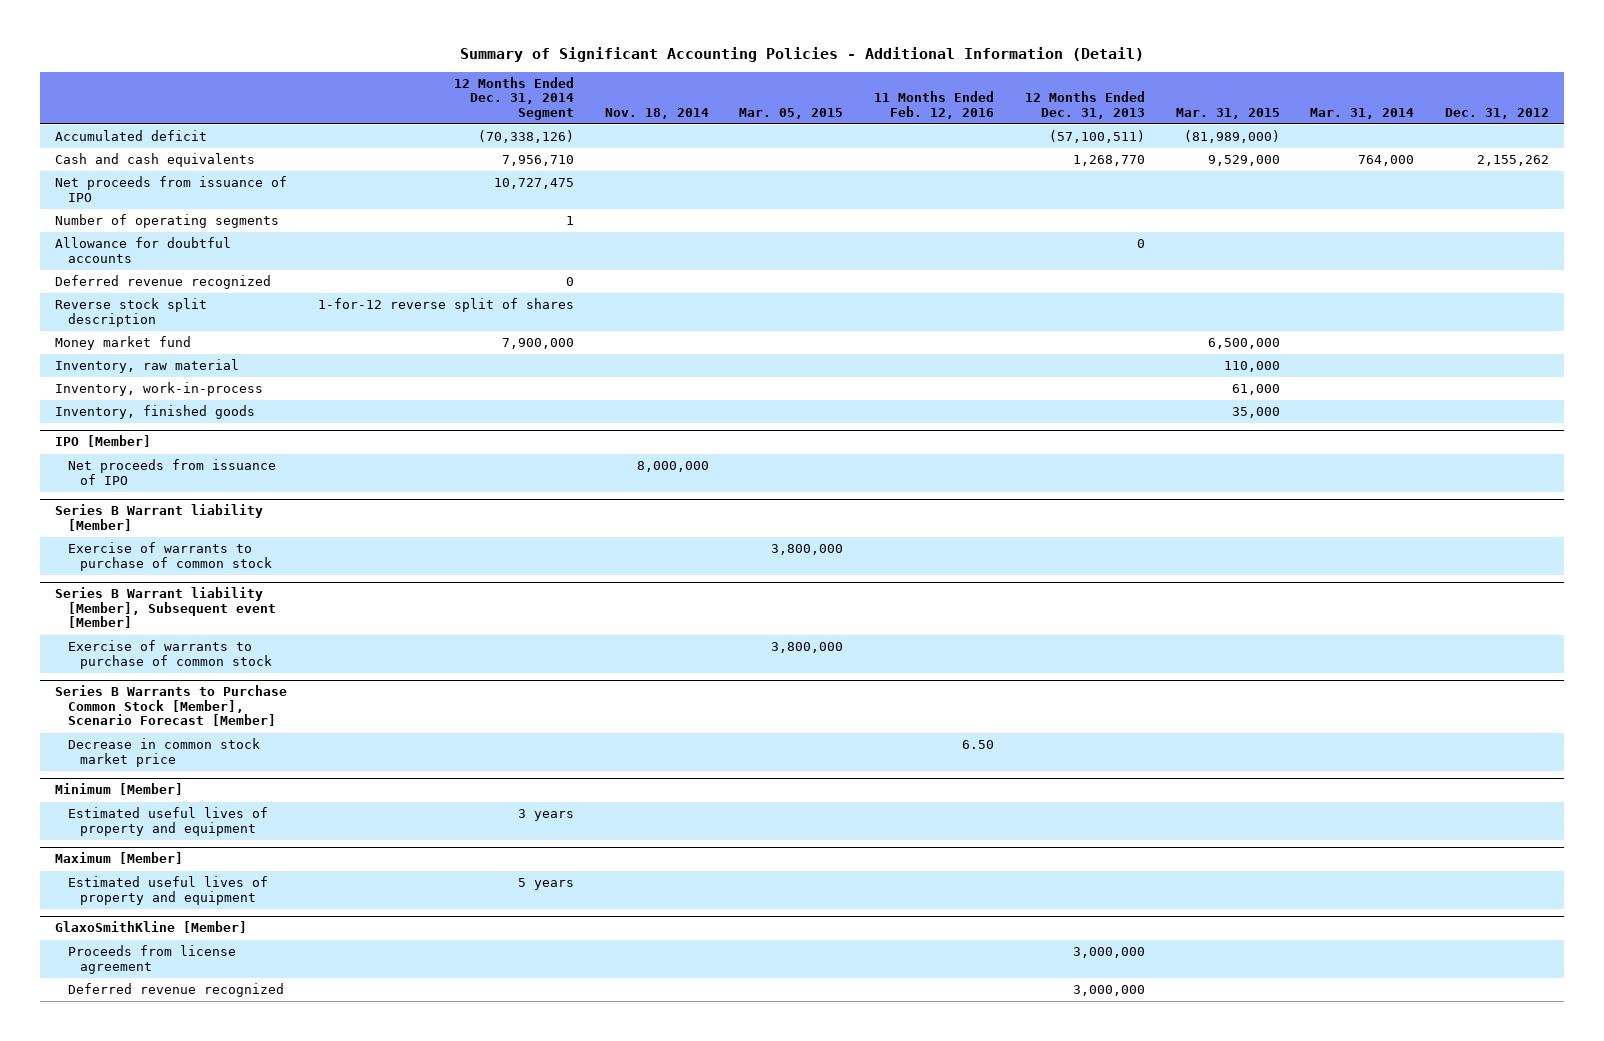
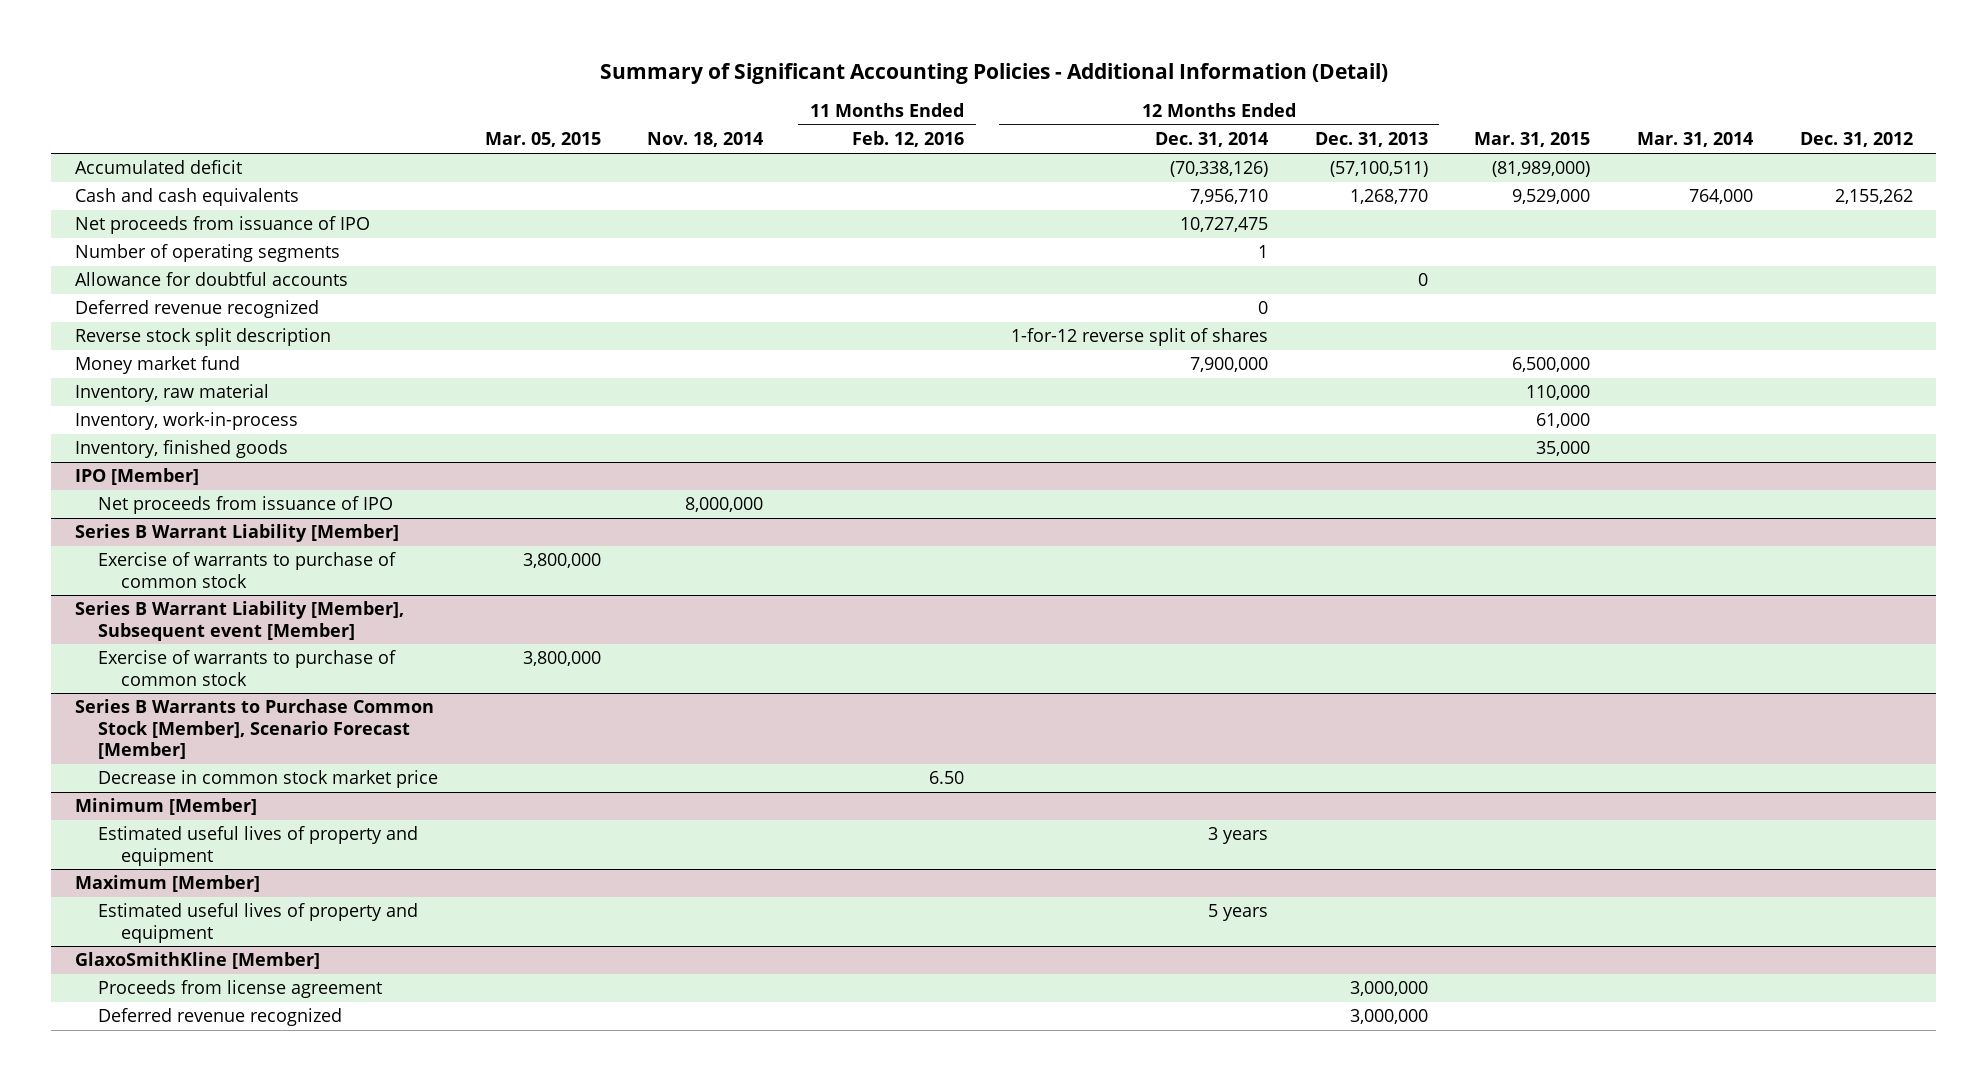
- | 12 Months Ended Dec. 31, 2014 Segment | Nov. 18, 2014 | Mar. 05, 2015 | 11 Months Ended Feb. 12, 2016 | 12 Months Ended Dec. 31, 2013 | Mar. 31, 2015 | Mar. 31, 2014 | Dec. 31, 2012
+ | Mar. 05, 2015 | Nov. 18, 2014 | 11 Months Ended Feb. 12, 2016 | 12 Months Ended Dec. 31, 2014 | 12 Months Ended Dec. 31, 2013 | Mar. 31, 2015 | Mar. 31, 2014 | Dec. 31, 2012
- Series B Warrant liability [Member]
+ Series B Warrant Liability [Member]
- Series B Warrant liability [Member], Subsequent event [Member]
+ Series B Warrant Liability [Member], Subsequent event [Member]

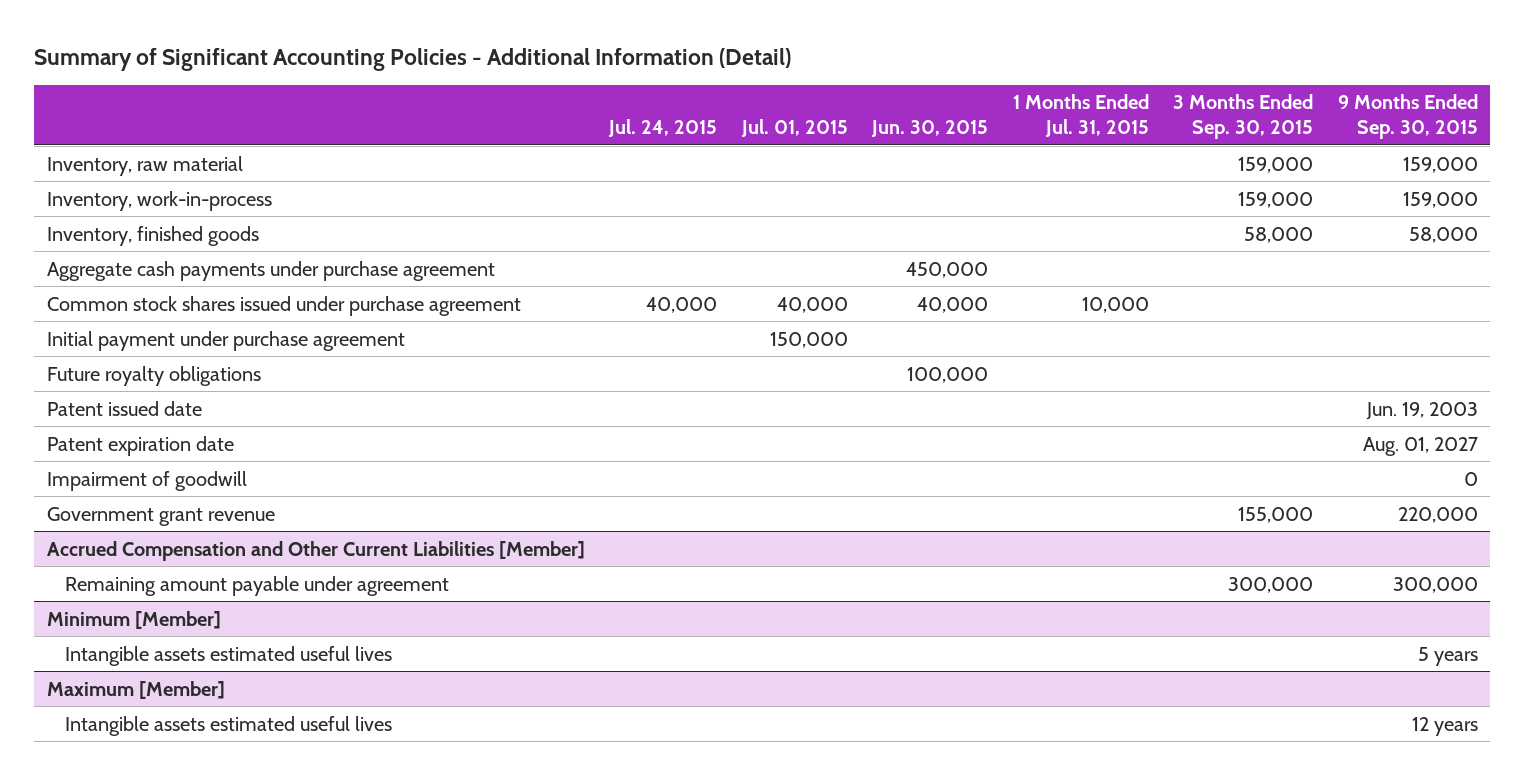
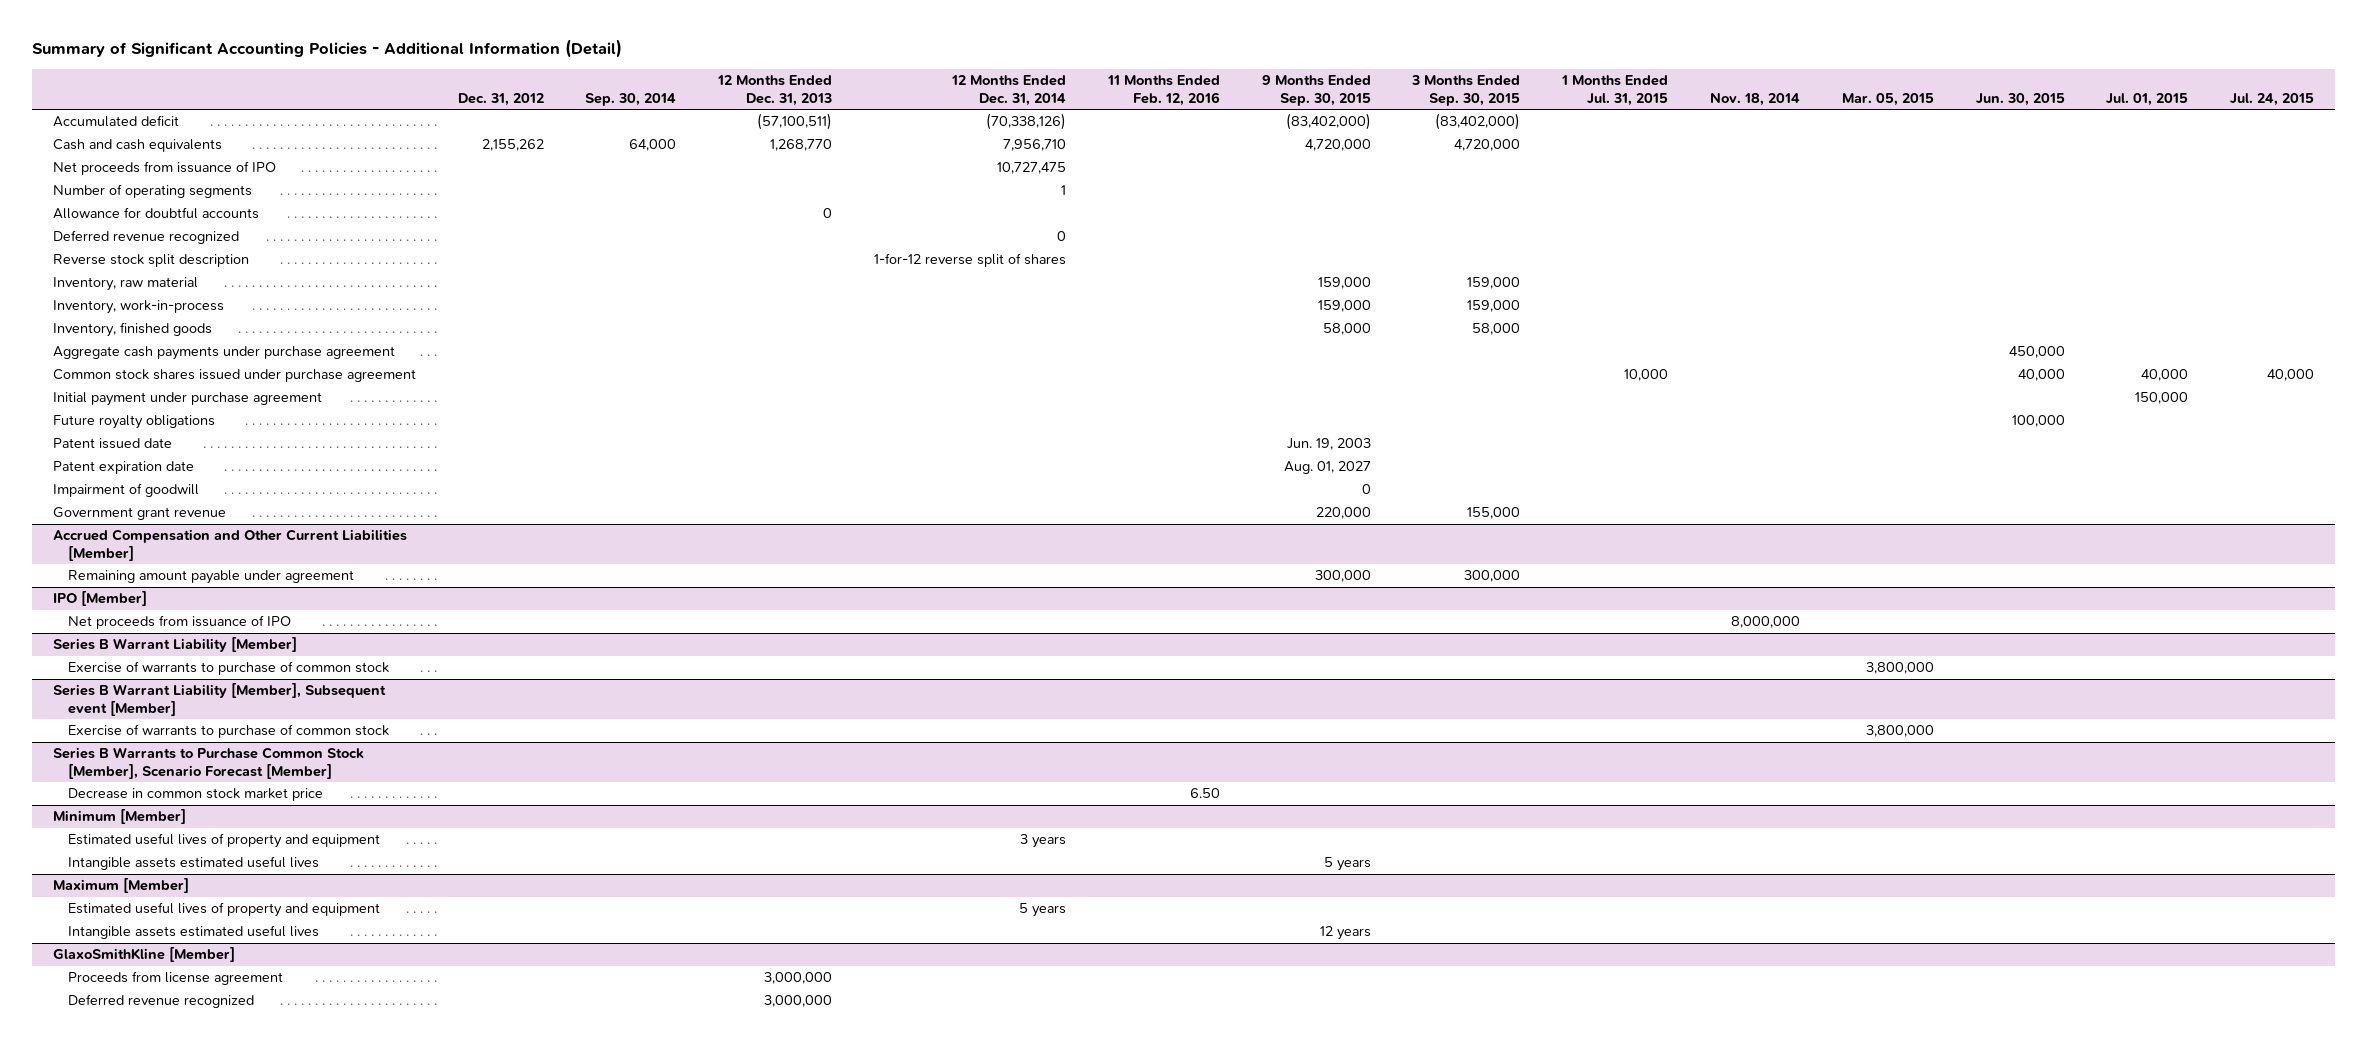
- | Jul. 24, 2015 | Jul. 01, 2015 | Jun. 30, 2015 | 1 Months Ended Jul. 31, 2015 | 3 Months Ended Sep. 30, 2015 | 9 Months Ended Sep. 30, 2015
+ | Dec. 31, 2012 | Sep. 30, 2014 | 12 Months Ended Dec. 31, 2013 | 12 Months Ended Dec. 31, 2014 | 11 Months Ended Feb. 12, 2016 | 9 Months Ended Sep. 30, 2015 | 3 Months Ended Sep. 30, 2015 | 1 Months Ended Jul. 31, 2015 | Nov. 18, 2014 | Mar. 05, 2015 | Jun. 30, 2015 | Jul. 01, 2015 | Jul. 24, 2015
+ Accumulated deficit | | | (57,100,511) | (70,338,126) | | (83,402,000) | (83,402,000) | | | | | |
+ Cash and cash equivalents | 2,155,262 | 64,000 | 1,268,770 | 7,956,710 | | 4,720,000 | 4,720,000 | | | | | |
+ Net proceeds from issuance of IPO | | | | 10,727,475 | | | | | | | | |
+ Number of operating segments | | | | 1 | | | | | | | | |
+ Allowance for doubtful accounts | | | 0 | | | | | | | | | |
+ Deferred revenue recognized | | | | 0 | | | | | | | | |
+ Reverse stock split description | | | | 1-for-12 reverse split of shares | | | | | | | | |
+ IPO [Member]
+ Net proceeds from issuance of IPO | | | | | | | | | 8,000,000 | | | |
+ Series B Warrant Liability [Member]
+ Exercise of warrants to purchase of common stock | | | | | | | | | | 3,800,000 | | |
+ Series B Warrant Liability [Member], Subsequent event [Member]
+ Exercise of warrants to purchase of common stock | | | | | | | | | | 3,800,000 | | |
+ Series B Warrants to Purchase Common Stock [Member], Scenario Forecast [Member]
+ Decrease in common stock market price | | | | | 6.50 | | | | | | | |
@ Minimum [Member]
+ Estimated useful lives of property and equipment | | | | 3 years | | | | | | | | |
@ Maximum [Member]
+ Estimated useful lives of property and equipment | | | | 5 years | | | | | | | | |
+ GlaxoSmithKline [Member]
+ Proceeds from license agreement | | | 3,000,000 | | | | | | | | | |
+ Deferred revenue recognized | | | 3,000,000 | | | | | | | | | |

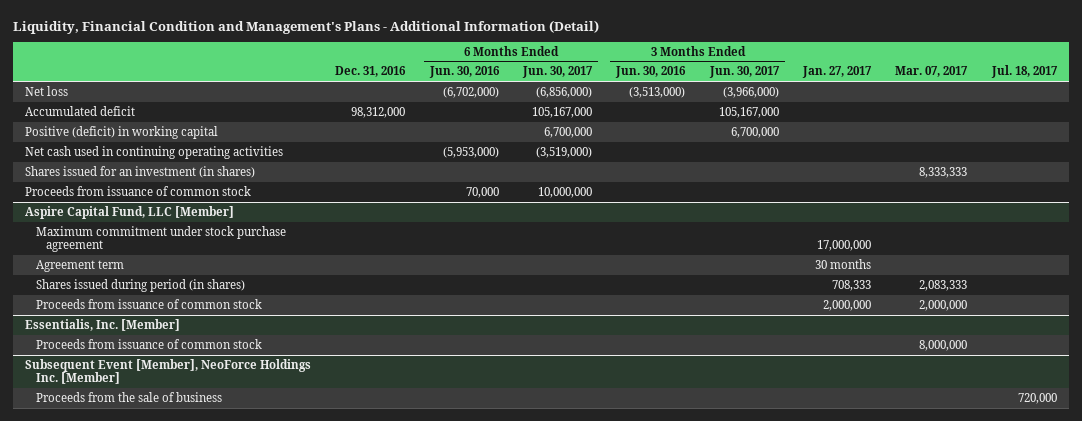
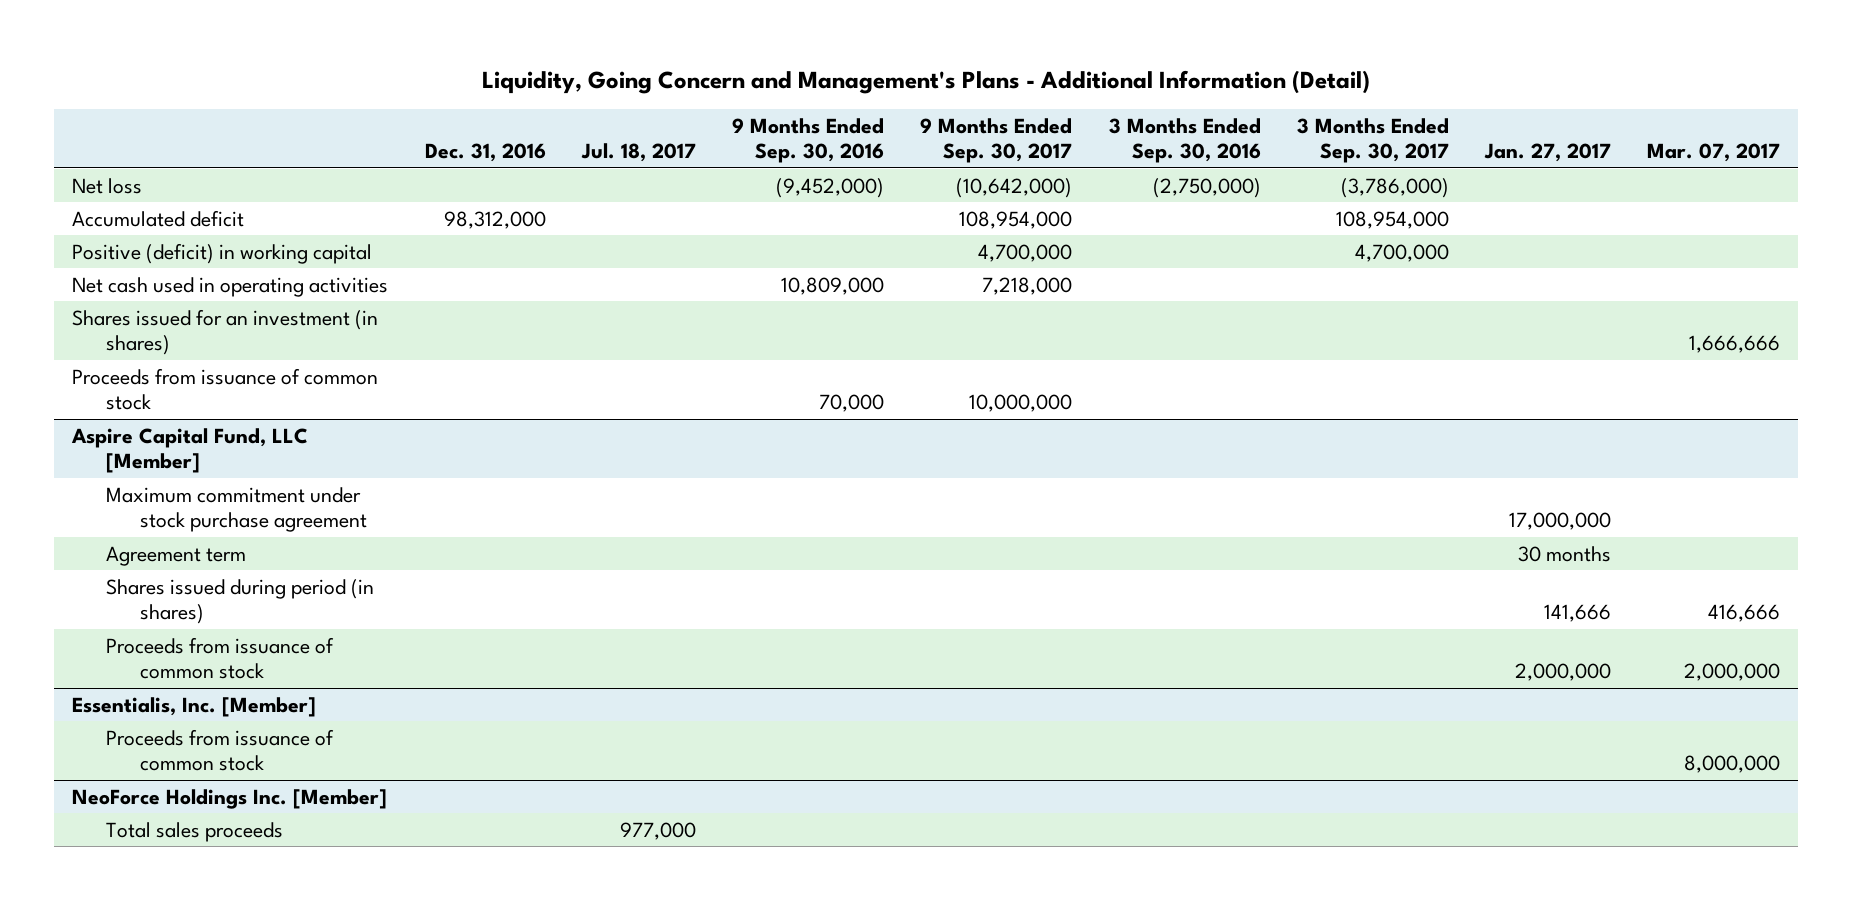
- Liquidity, Financial Condition and Management's Plans - Additional Information (Detail)
+ Liquidity, Going Concern and Management's Plans - Additional Information (Detail)
- | Dec. 31, 2016 | 6 Months Ended Jun. 30, 2016 | 6 Months Ended Jun. 30, 2017 | 3 Months Ended Jun. 30, 2016 | 3 Months Ended Jun. 30, 2017 | Jan. 27, 2017 | Mar. 07, 2017 | Jul. 18, 2017
+ | Dec. 31, 2016 | Jul. 18, 2017 | 9 Months Ended Sep. 30, 2016 | 9 Months Ended Sep. 30, 2017 | 3 Months Ended Sep. 30, 2016 | 3 Months Ended Sep. 30, 2017 | Jan. 27, 2017 | Mar. 07, 2017
- Net cash used in continuing operating activities | | (5,953,000) | (3,519,000) | | | | |
- Shares issued for an investment (in shares) | | | | | | | 8,333,333 |
+ Net cash used in operating activities | | | 10,809,000 | 7,218,000 | | | |
+ Shares issued for an investment (in shares) | | | | | | | | 1,666,666
@ Aspire Capital Fund, LLC [Member]
- Shares issued during period (in shares) | | | | | | 708,333 | 2,083,333 |
+ Shares issued during period (in shares) | | | | | | | 141,666 | 416,666
- Subsequent Event [Member], NeoForce Holdings Inc. [Member]
- Proceeds from the sale of business | | | | | | | | 720,000
+ NeoForce Holdings Inc. [Member]
+ Total sales proceeds | | 977,000 | | | | | |

